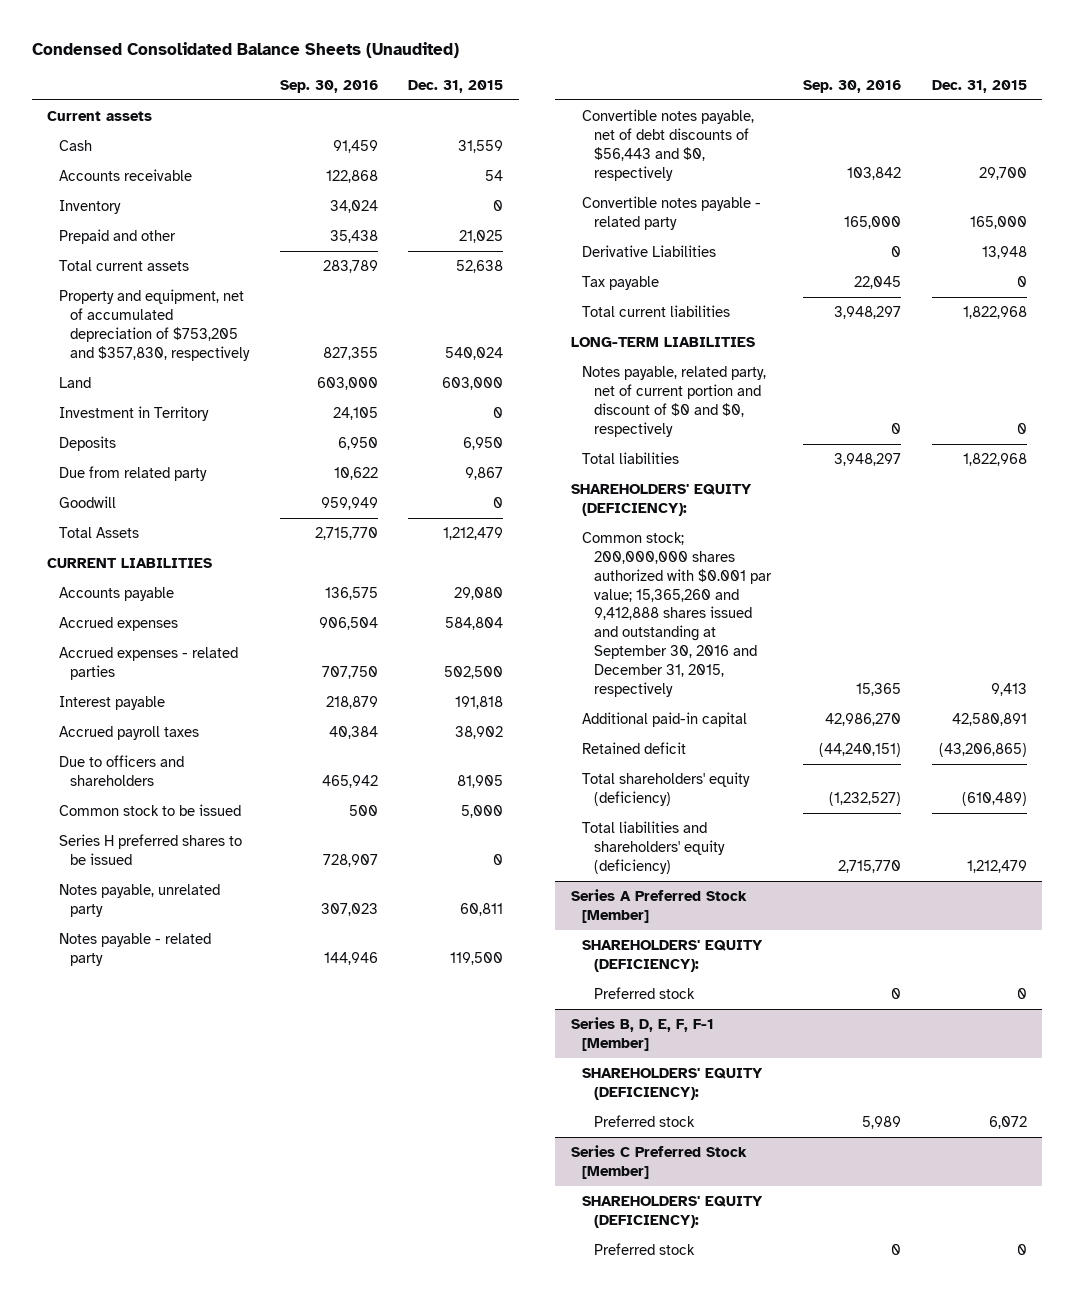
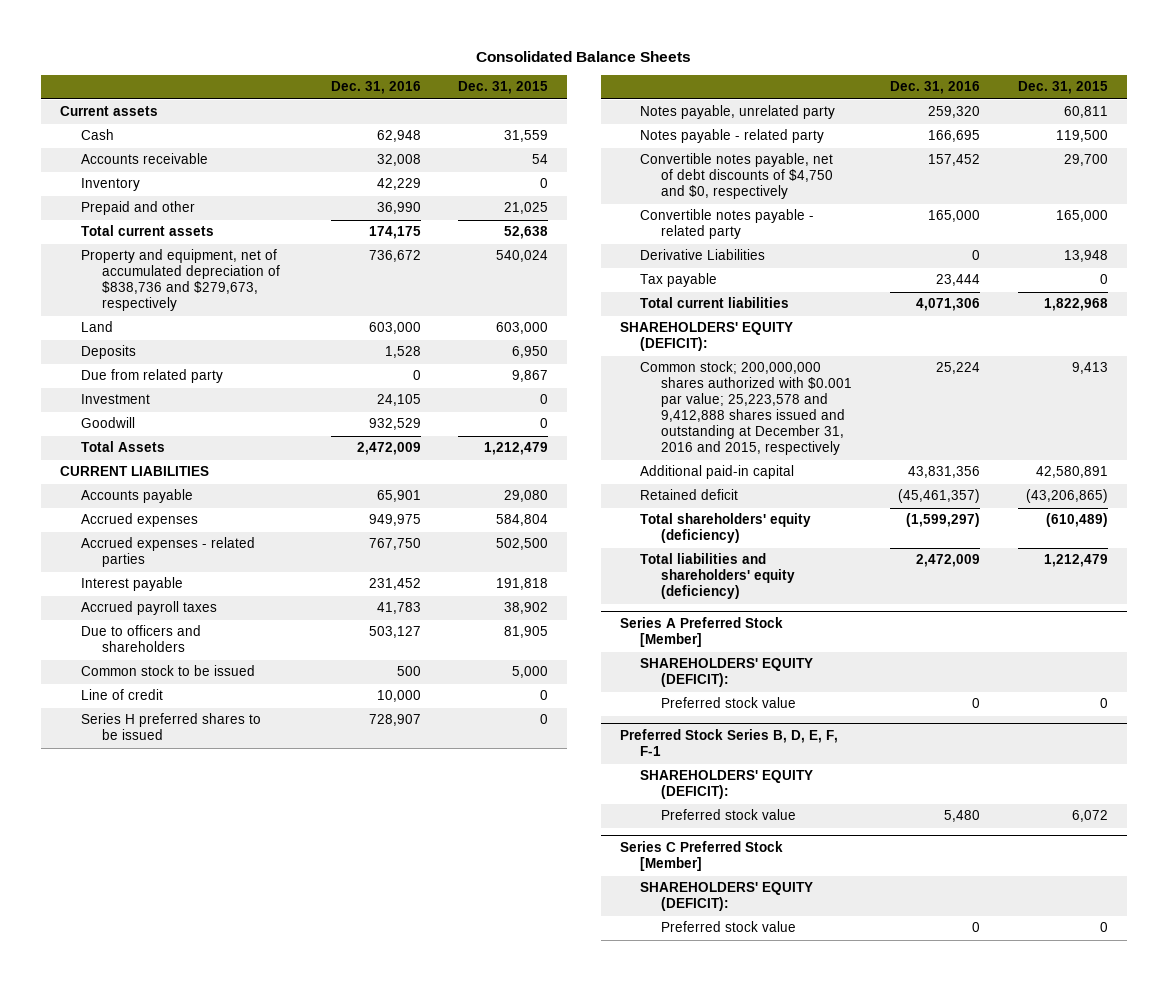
- Condensed Consolidated Balance Sheets (Unaudited)
+ Consolidated Balance Sheets
- | Sep. 30, 2016 | Dec. 31, 2015
+ | Dec. 31, 2016 | Dec. 31, 2015
- Property and equipment, net of accumulated depreciation of $753,205 and $357,830, respectively | 827,355 | 540,024
+ Property and equipment, net of accumulated depreciation of $838,736 and $279,673, respectively | 736,672 | 540,024
- Investment in Territory | 24,105 | 0
+ Investment | 24,105 | 0
+ Line of credit | 10,000 | 0
- Convertible notes payable, net of debt discounts of $56,443 and $0, respectively | 103,842 | 29,700
+ Convertible notes payable, net of debt discounts of $4,750 and $0, respectively | 157,452 | 29,700
- LONG-TERM LIABILITIES
- Notes payable, related party, net of current portion and discount of $0 and $0, respectively | 0 | 0
- Total liabilities | 3,948,297 | 1,822,968
- SHAREHOLDERS' EQUITY (DEFICIENCY):
- Common stock; 200,000,000 shares authorized with $0.001 par value; 15,365,260 and 9,412,888 shares issued and outstanding at September 30, 2016 and December 31, 2015, respectively | 15,365 | 9,413
+ SHAREHOLDERS' EQUITY (DEFICIT):
+ Common stock; 200,000,000 shares authorized with $0.001 par value; 25,223,578 and 9,412,888 shares issued and outstanding at December 31, 2016 and 2015, respectively | 25,224 | 9,413
@ Series A Preferred Stock [Member]
- SHAREHOLDERS' EQUITY (DEFICIENCY):
- Preferred stock | 0 | 0
- Series B, D, E, F, F-1 [Member]
- SHAREHOLDERS' EQUITY (DEFICIENCY):
- Preferred stock | 5,989 | 6,072
@ Series A Preferred Stock [Member]
+ SHAREHOLDERS' EQUITY (DEFICIT):
+ Preferred stock value | 0 | 0
+ Preferred Stock Series B, D, E, F, F-1
+ SHAREHOLDERS' EQUITY (DEFICIT):
+ Preferred stock value | 5,480 | 6,072
@ Series C Preferred Stock [Member]
- SHAREHOLDERS' EQUITY (DEFICIENCY):
- Preferred stock | 0 | 0
+ SHAREHOLDERS' EQUITY (DEFICIT):
+ Preferred stock value | 0 | 0

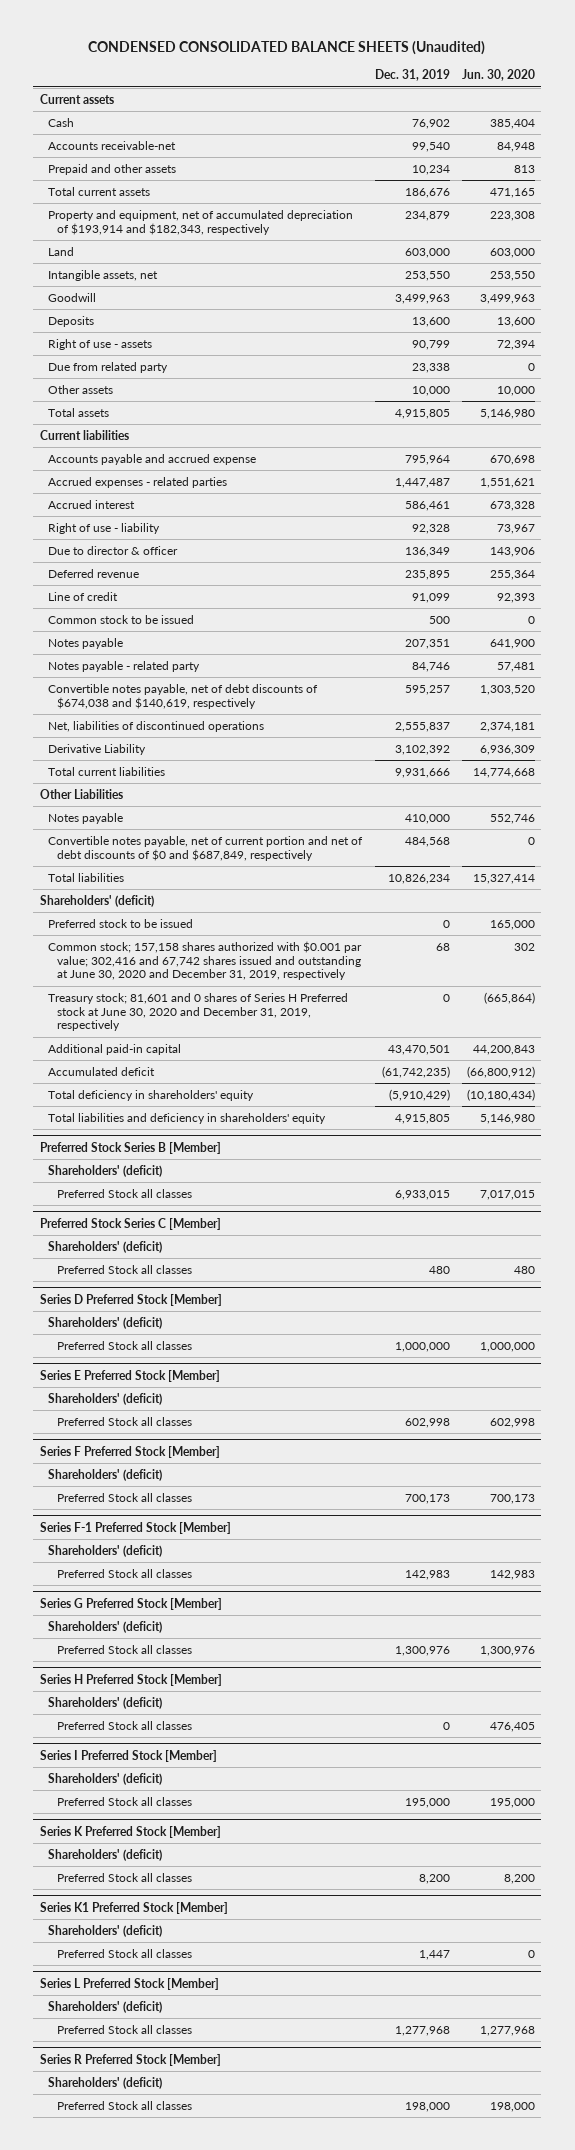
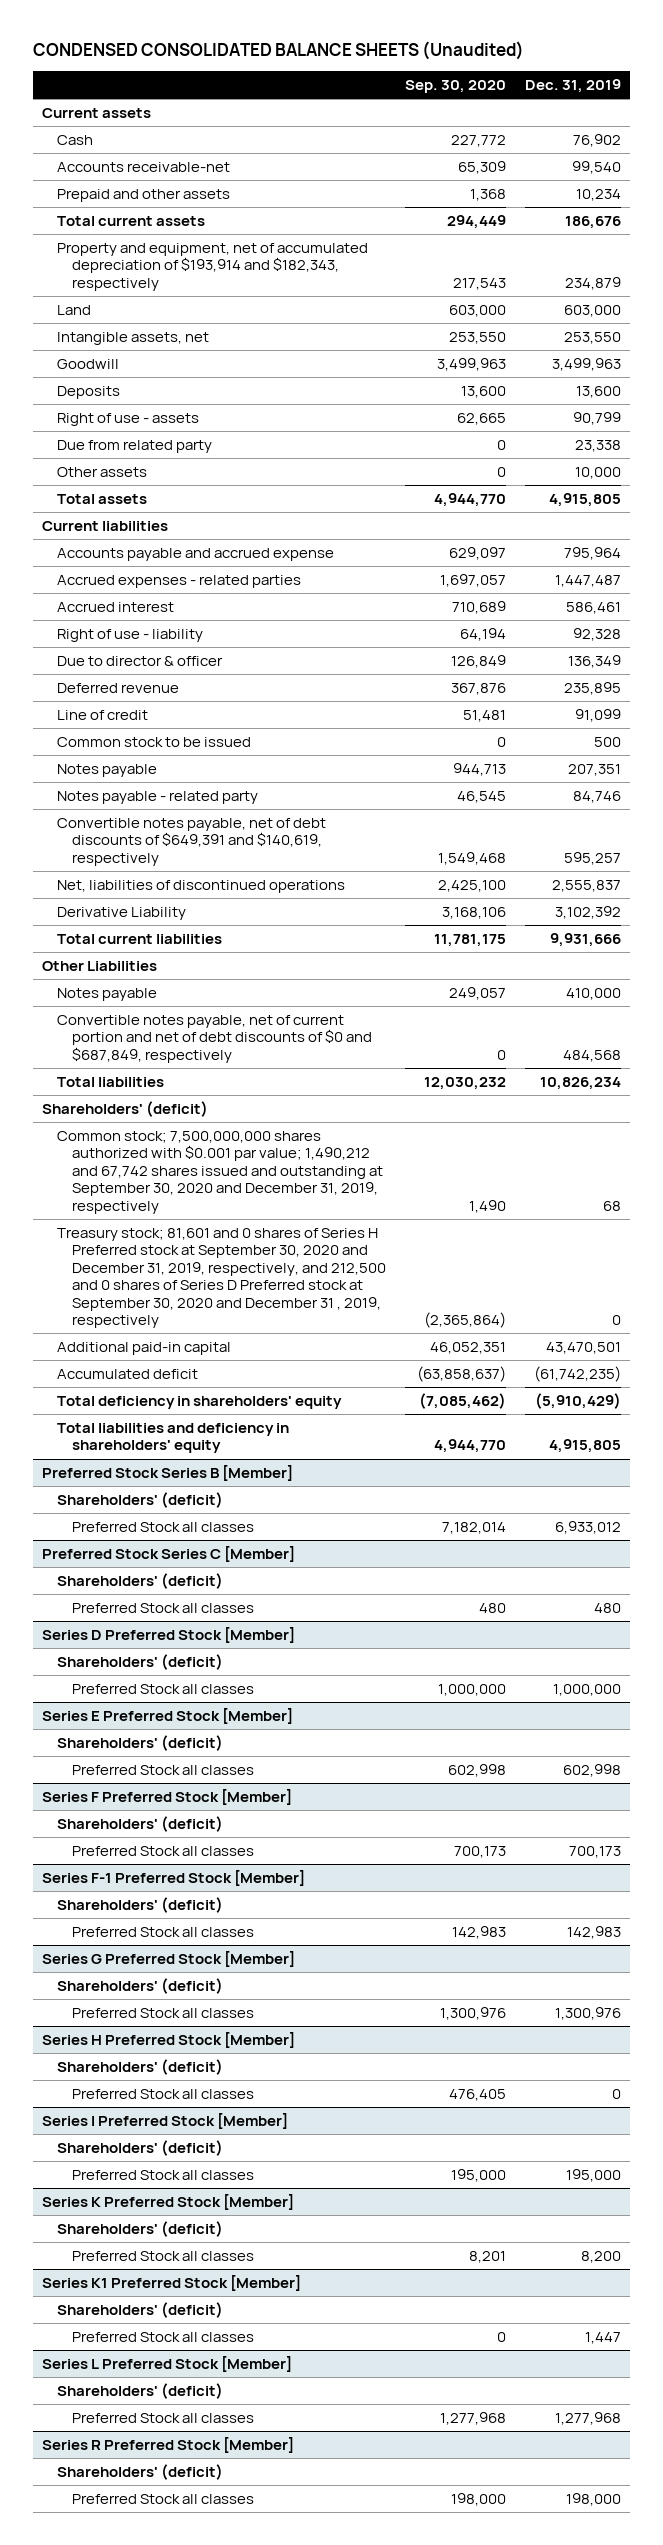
- | Dec. 31, 2019 | Jun. 30, 2020
+ | Sep. 30, 2020 | Dec. 31, 2019
- Convertible notes payable, net of debt discounts of $674,038 and $140,619, respectively | 595,257 | 1,303,520
+ Convertible notes payable, net of debt discounts of $649,391 and $140,619, respectively | 1,549,468 | 595,257
- Preferred stock to be issued | 0 | 165,000
- Common stock; 157,158 shares authorized with $0.001 par value; 302,416 and 67,742 shares issued and outstanding at June 30, 2020 and December 31, 2019, respectively | 68 | 302
- Treasury stock; 81,601 and 0 shares of Series H Preferred stock at June 30, 2020 and December 31, 2019, respectively | 0 | (665,864)
+ Common stock; 7,500,000,000 shares authorized with $0.001 par value; 1,490,212 and 67,742 shares issued and outstanding at September 30, 2020 and December 31, 2019, respectively | 1,490 | 68
+ Treasury stock; 81,601 and 0 shares of Series H Preferred stock at September 30, 2020 and December 31, 2019, respectively, and 212,500 and 0 shares of Series D Preferred stock at September 30, 2020 and December 31 , 2019, respectively | (2,365,864) | 0
@ Preferred Stock Series B [Member]
- Preferred Stock all classes | 6,933,015 | 7,017,015
+ Preferred Stock all classes | 7,182,014 | 6,933,012

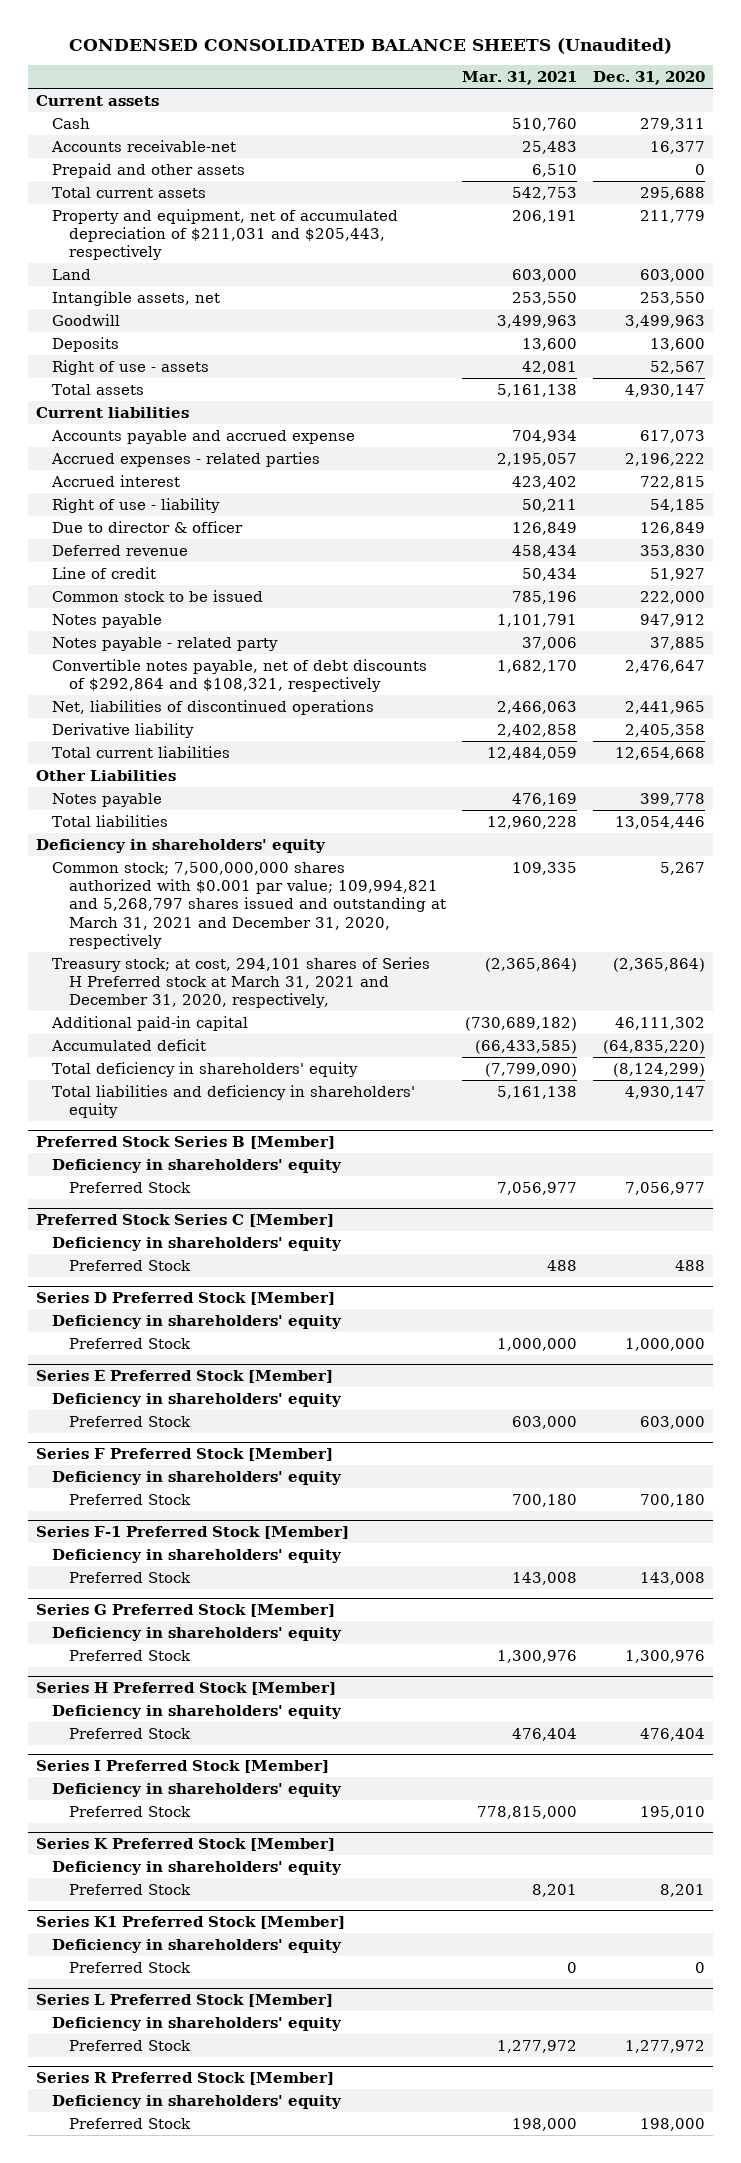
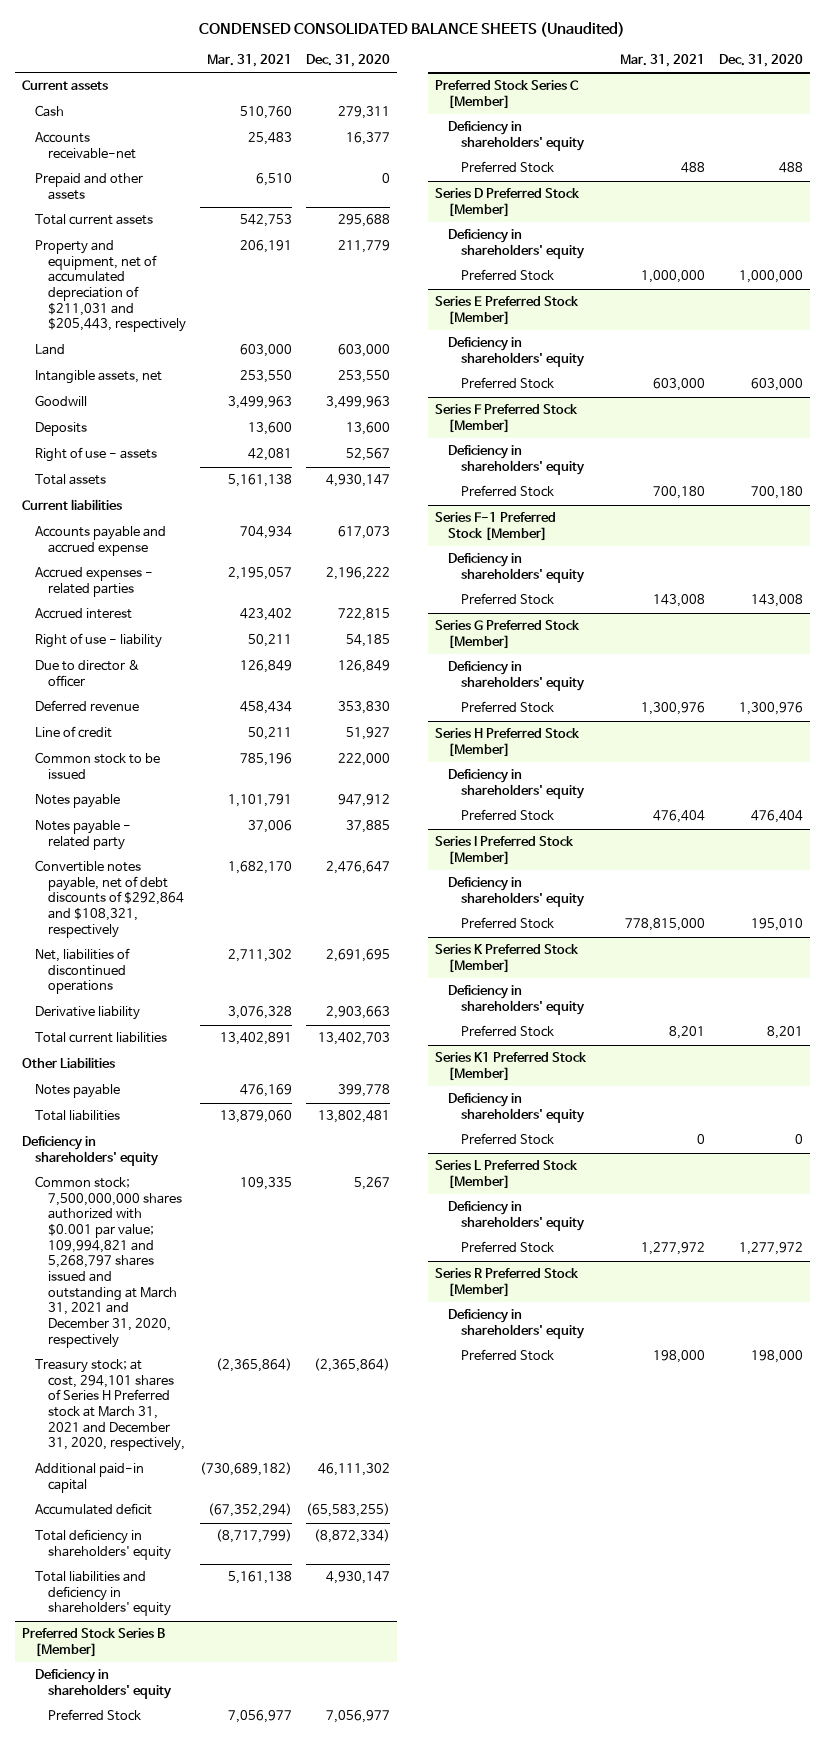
- Line of credit | 50,434 | 51,927
+ Line of credit | 50,211 | 51,927
- Net, liabilities of discontinued operations | 2,466,063 | 2,441,965
- Derivative liability | 2,402,858 | 2,405,358
- Total current liabilities | 12,484,059 | 12,654,668
+ Net, liabilities of discontinued operations | 2,711,302 | 2,691,695
+ Derivative liability | 3,076,328 | 2,903,663
+ Total current liabilities | 13,402,891 | 13,402,703
- Total liabilities | 12,960,228 | 13,054,446
+ Total liabilities | 13,879,060 | 13,802,481
- Accumulated deficit | (66,433,585) | (64,835,220)
- Total deficiency in shareholders' equity | (7,799,090) | (8,124,299)
+ Accumulated deficit | (67,352,294) | (65,583,255)
+ Total deficiency in shareholders' equity | (8,717,799) | (8,872,334)

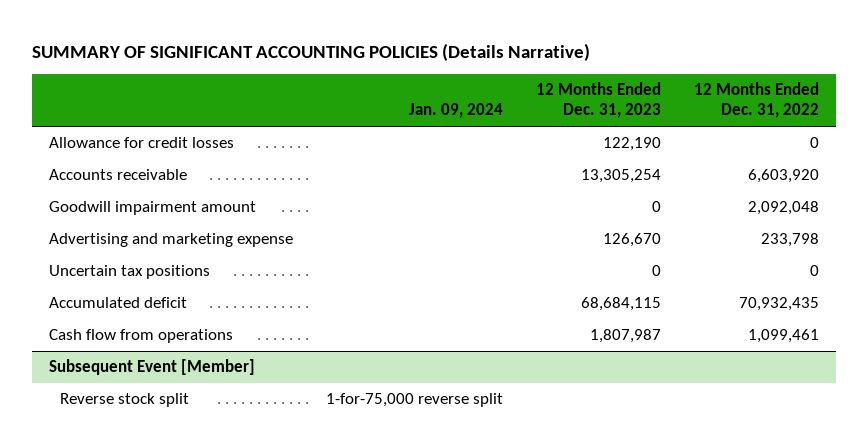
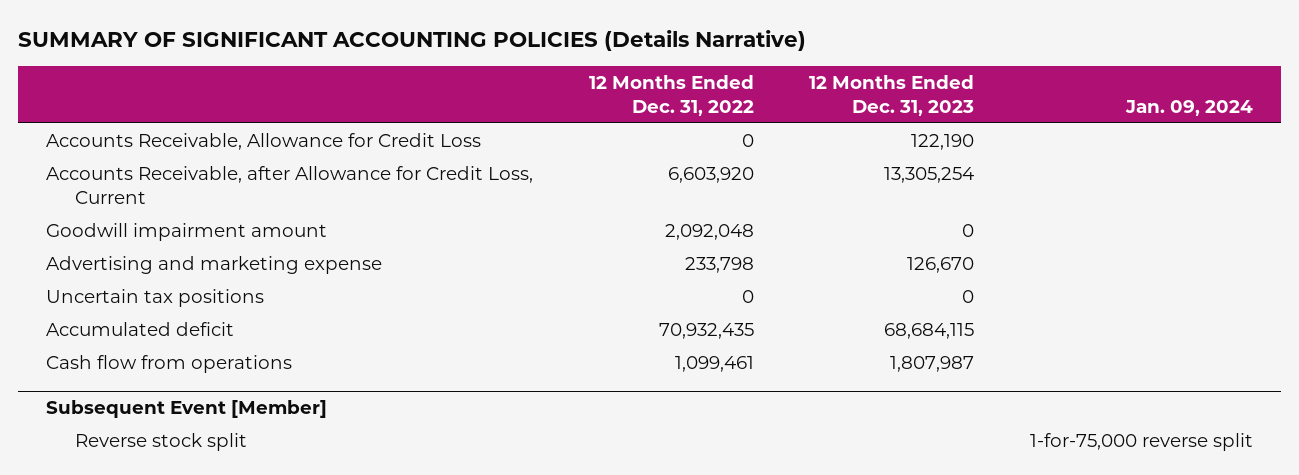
- | Jan. 09, 2024 | 12 Months Ended Dec. 31, 2023 | 12 Months Ended Dec. 31, 2022
+ | 12 Months Ended Dec. 31, 2022 | 12 Months Ended Dec. 31, 2023 | Jan. 09, 2024
- Allowance for credit losses | | 122,190 | 0
- Accounts receivable | | 13,305,254 | 6,603,920
+ Accounts Receivable, Allowance for Credit Loss | 0 | 122,190 |
+ Accounts Receivable, after Allowance for Credit Loss, Current | 6,603,920 | 13,305,254 |

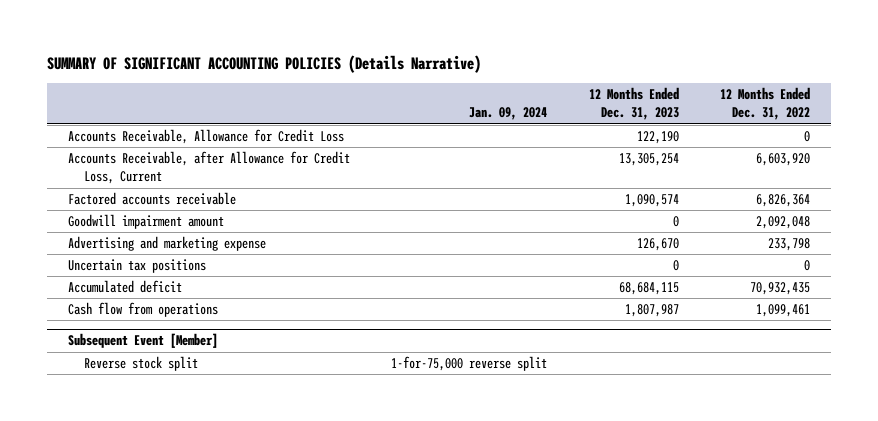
- | 12 Months Ended Dec. 31, 2022 | 12 Months Ended Dec. 31, 2023 | Jan. 09, 2024
+ | Jan. 09, 2024 | 12 Months Ended Dec. 31, 2023 | 12 Months Ended Dec. 31, 2022
+ Factored accounts receivable | | 1,090,574 | 6,826,364

